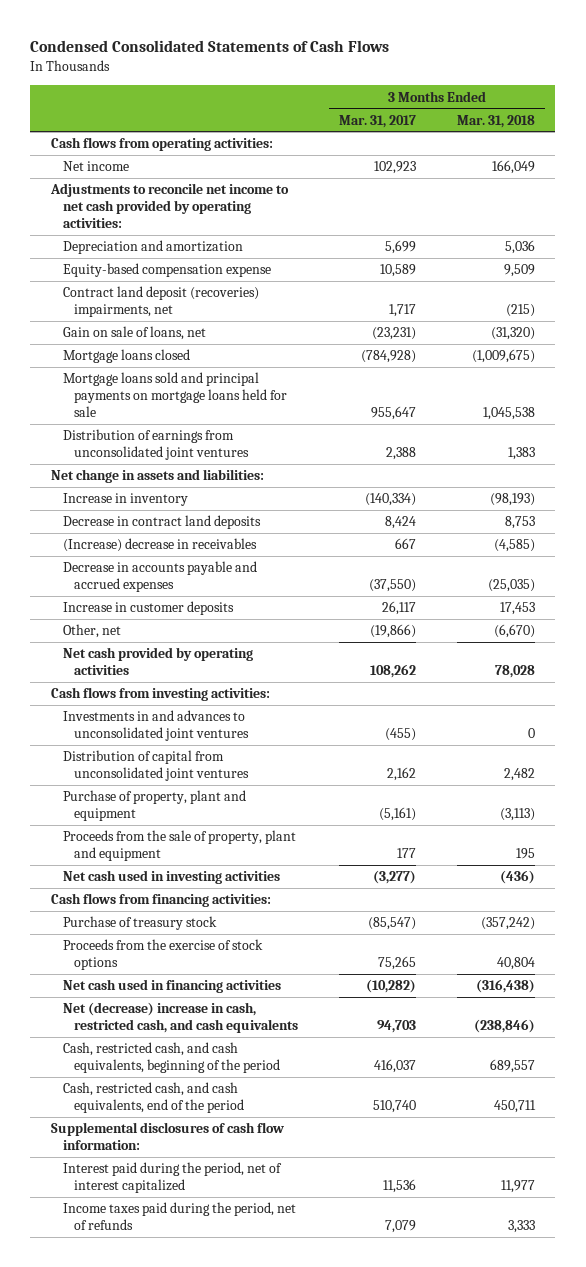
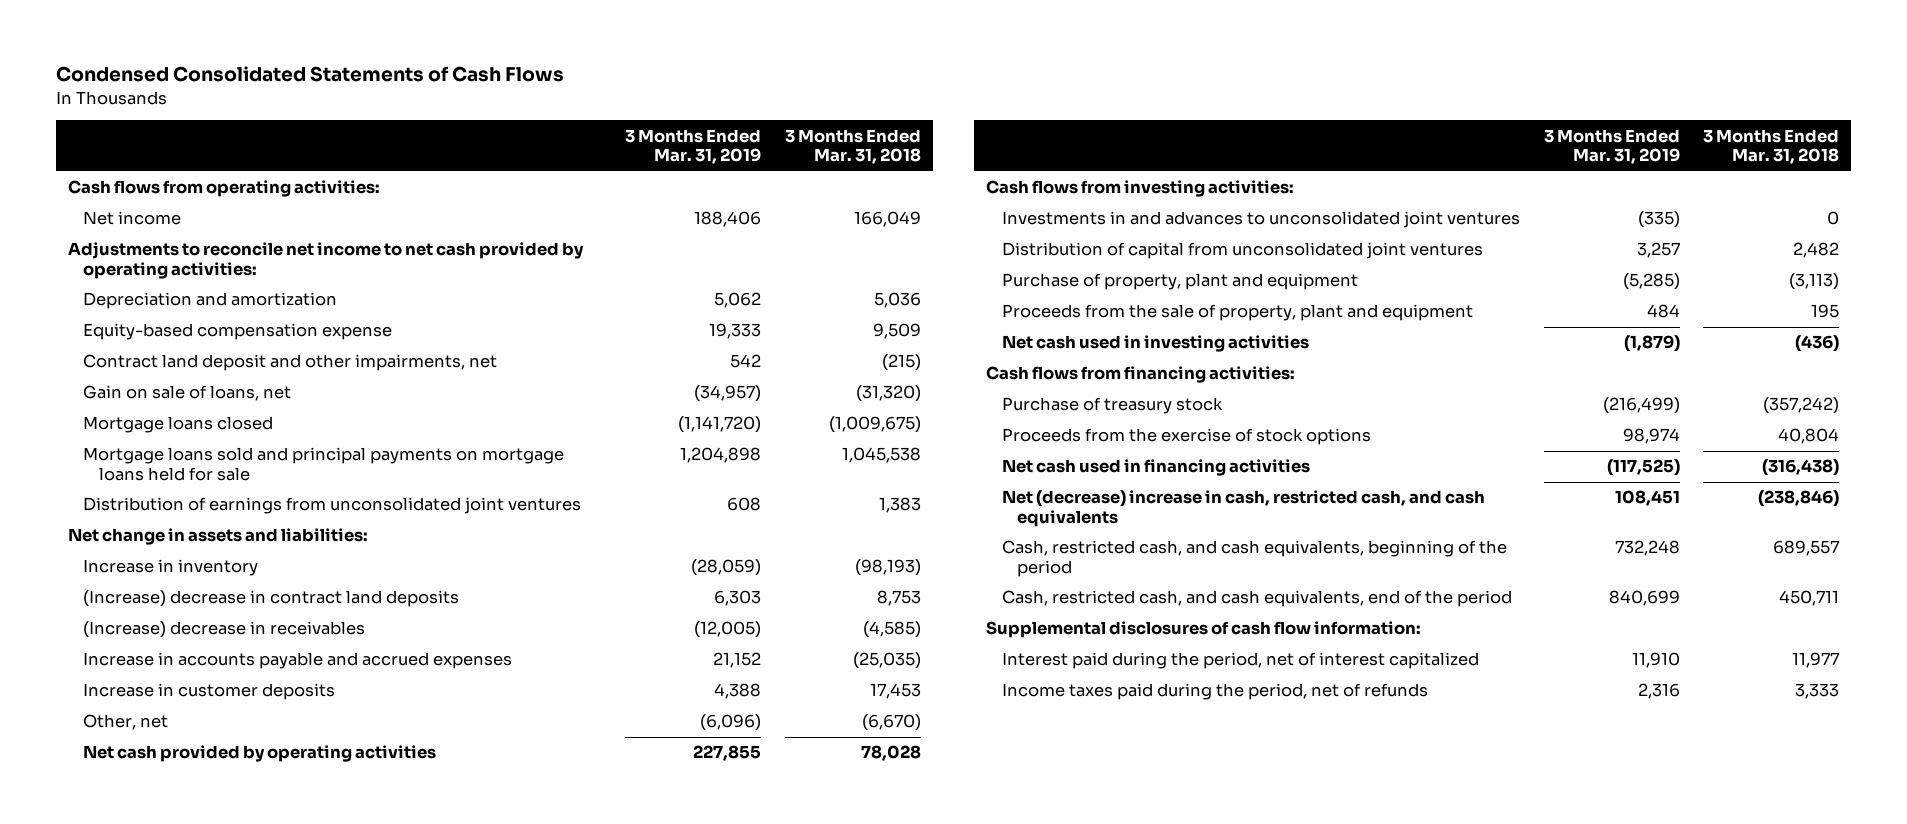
- | 3 Months Ended Mar. 31, 2017 | 3 Months Ended Mar. 31, 2018
+ | 3 Months Ended Mar. 31, 2019 | 3 Months Ended Mar. 31, 2018
- Contract land deposit (recoveries) impairments, net | 1,717 | (215)
+ Contract land deposit and other impairments, net | 542 | (215)
- Decrease in contract land deposits | 8,424 | 8,753
+ (Increase) decrease in contract land deposits | 6,303 | 8,753
- Decrease in accounts payable and accrued expenses | (37,550) | (25,035)
+ Increase in accounts payable and accrued expenses | 21,152 | (25,035)

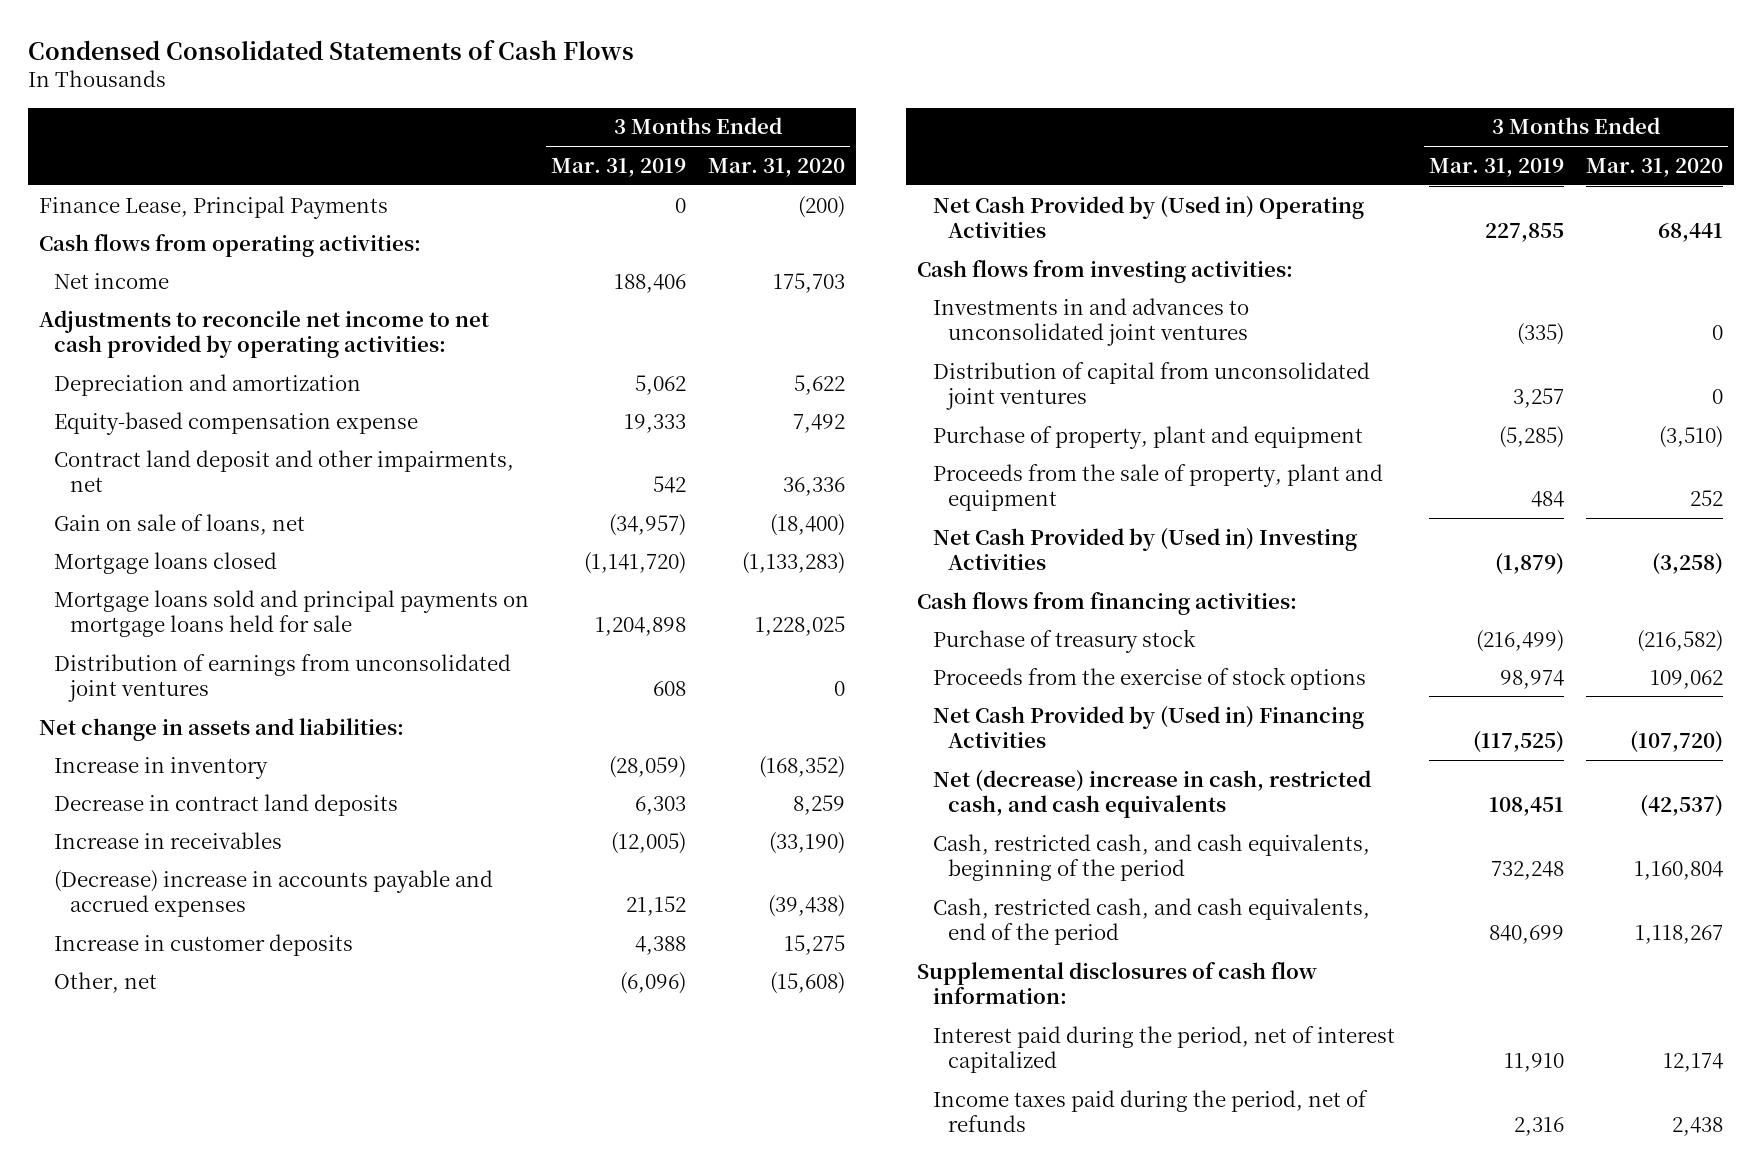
- | 3 Months Ended Mar. 31, 2019 | 3 Months Ended Mar. 31, 2018
+ | 3 Months Ended Mar. 31, 2019 | 3 Months Ended Mar. 31, 2020
+ Finance Lease, Principal Payments | 0 | (200)
- (Increase) decrease in contract land deposits | 6,303 | 8,753
- (Increase) decrease in receivables | (12,005) | (4,585)
- Increase in accounts payable and accrued expenses | 21,152 | (25,035)
+ Decrease in contract land deposits | 6,303 | 8,259
+ Increase in receivables | (12,005) | (33,190)
+ (Decrease) increase in accounts payable and accrued expenses | 21,152 | (39,438)
- Net cash provided by operating activities | 227,855 | 78,028
+ Net Cash Provided by (Used in) Operating Activities | 227,855 | 68,441
- Net cash used in investing activities | (1,879) | (436)
+ Net Cash Provided by (Used in) Investing Activities | (1,879) | (3,258)
- Net cash used in financing activities | (117,525) | (316,438)
+ Net Cash Provided by (Used in) Financing Activities | (117,525) | (107,720)

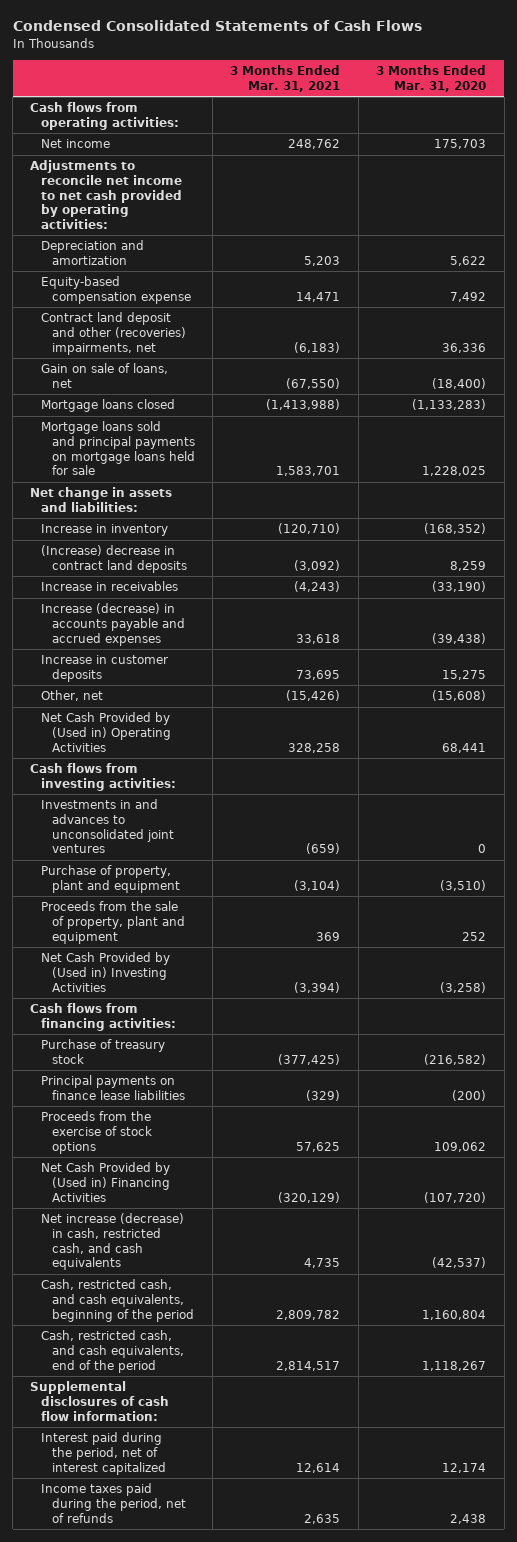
- | 3 Months Ended Mar. 31, 2019 | 3 Months Ended Mar. 31, 2020
+ | 3 Months Ended Mar. 31, 2021 | 3 Months Ended Mar. 31, 2020
- Finance Lease, Principal Payments | 0 | (200)
- Contract land deposit and other impairments, net | 542 | 36,336
+ Contract land deposit and other (recoveries) impairments, net | (6,183) | 36,336
- Distribution of earnings from unconsolidated joint ventures | 608 | 0
- Decrease in contract land deposits | 6,303 | 8,259
+ (Increase) decrease in contract land deposits | (3,092) | 8,259
- (Decrease) increase in accounts payable and accrued expenses | 21,152 | (39,438)
+ Increase (decrease) in accounts payable and accrued expenses | 33,618 | (39,438)
- Distribution of capital from unconsolidated joint ventures | 3,257 | 0
+ Principal payments on finance lease liabilities | (329) | (200)
- Net (decrease) increase in cash, restricted cash, and cash equivalents | 108,451 | (42,537)
+ Net increase (decrease) in cash, restricted cash, and cash equivalents | 4,735 | (42,537)

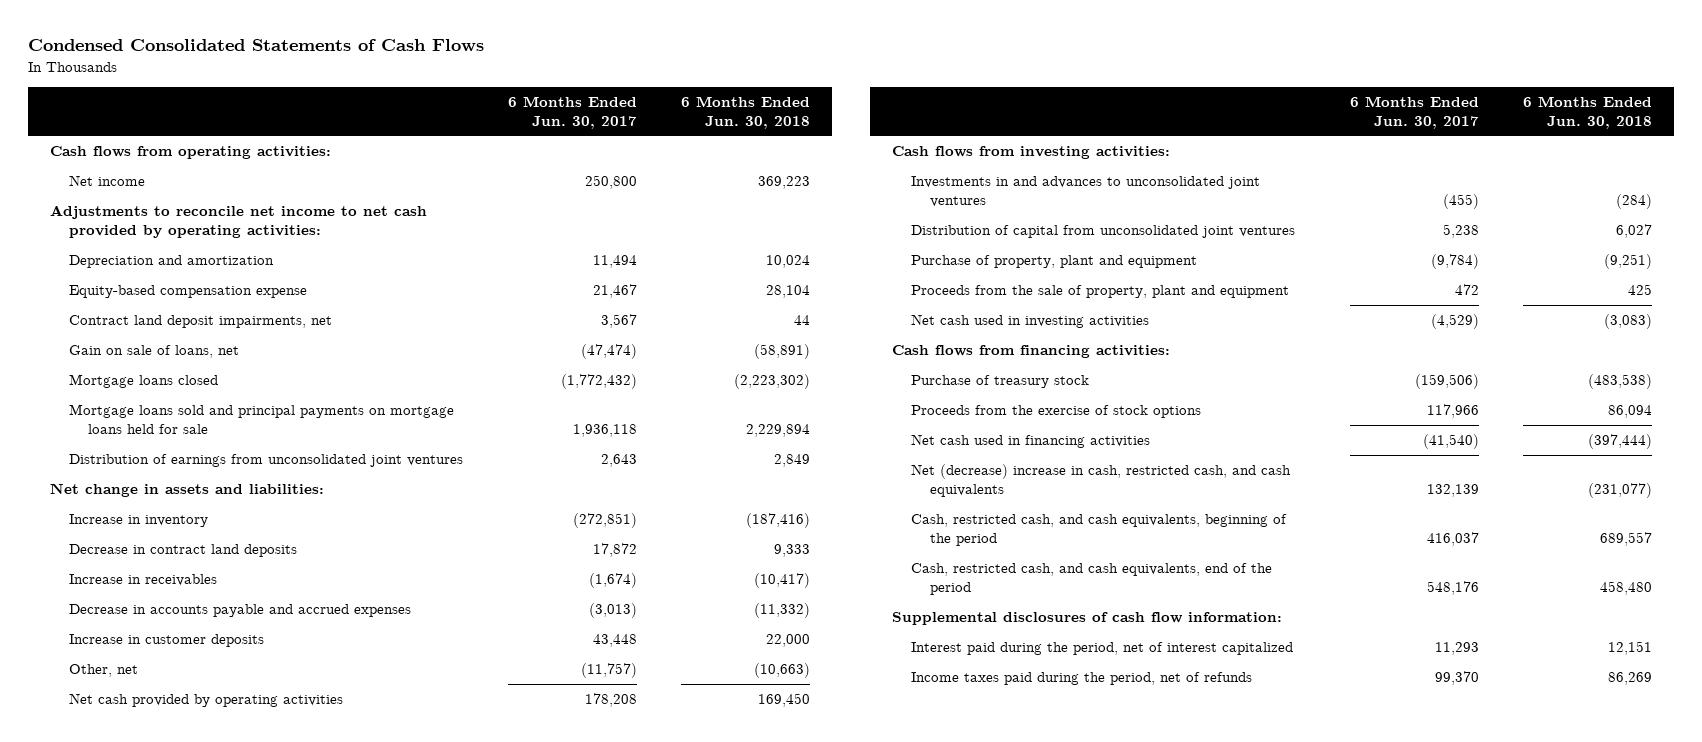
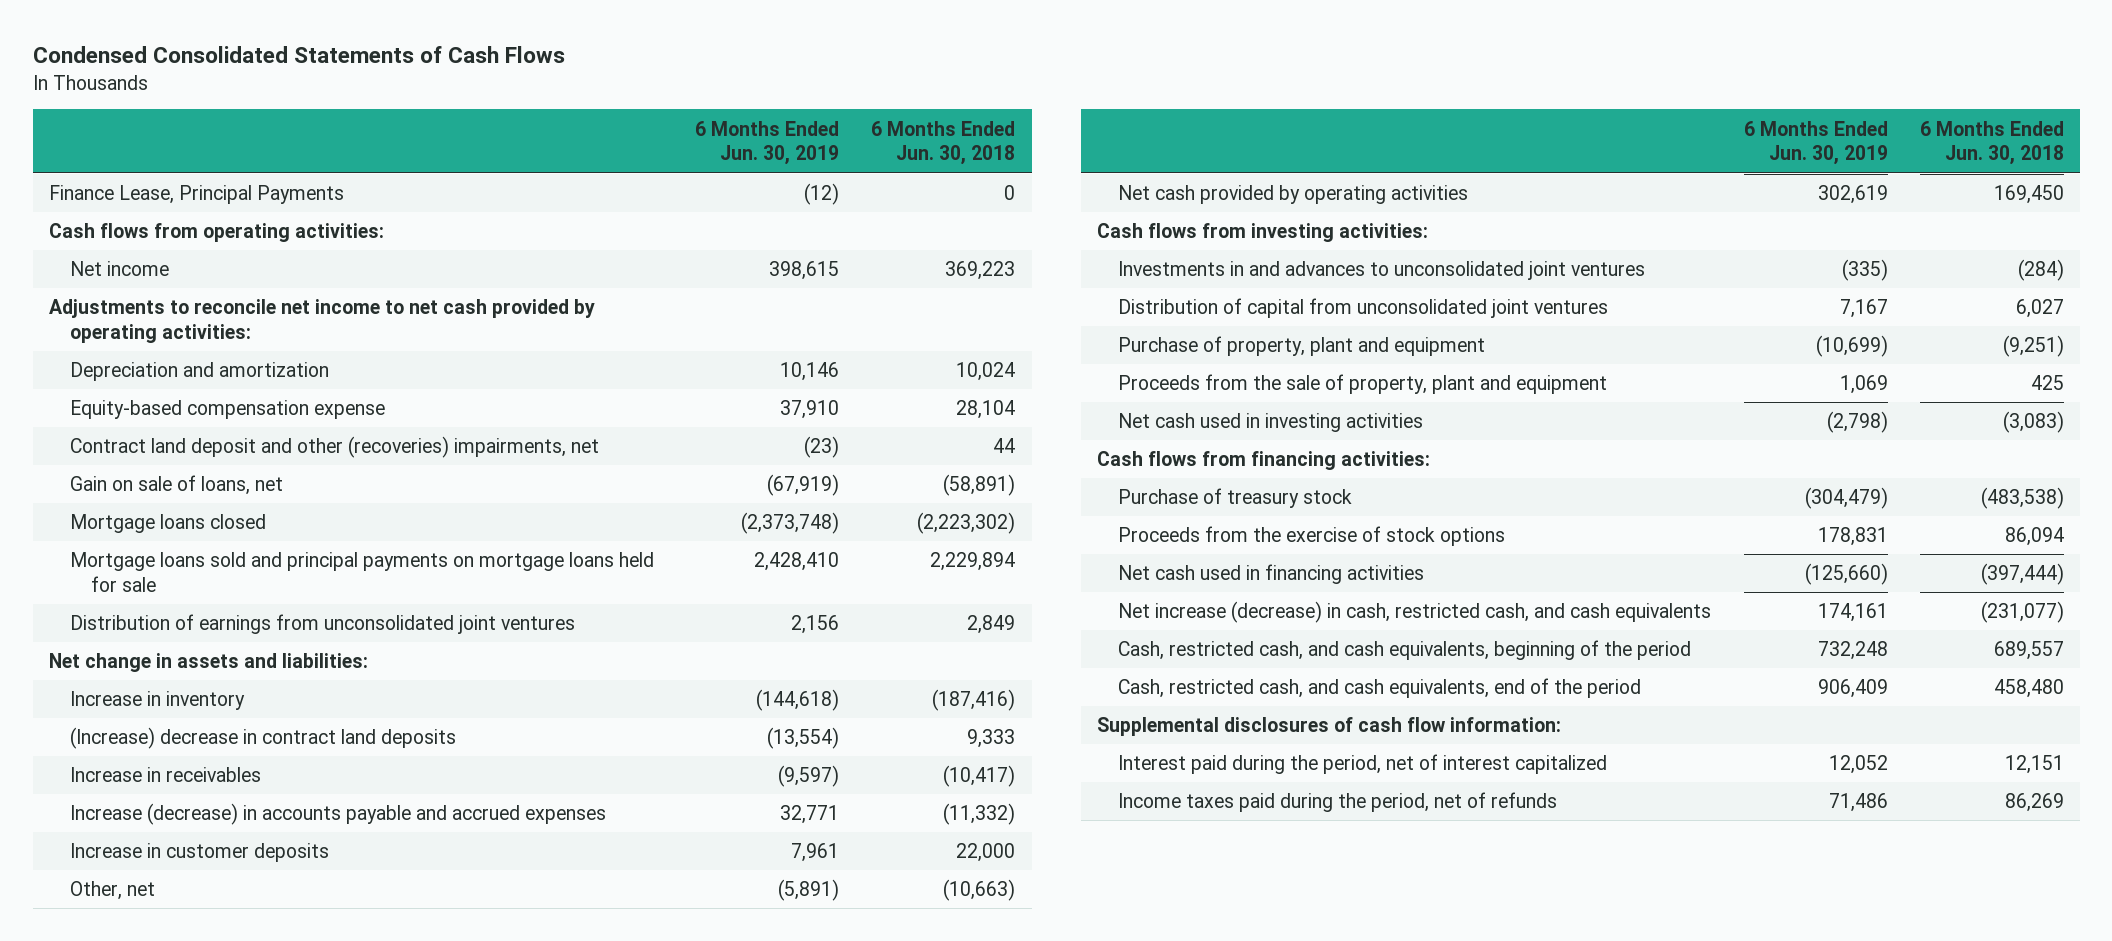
- | 6 Months Ended Jun. 30, 2017 | 6 Months Ended Jun. 30, 2018
+ | 6 Months Ended Jun. 30, 2019 | 6 Months Ended Jun. 30, 2018
+ Finance Lease, Principal Payments | (12) | 0
- Contract land deposit impairments, net | 3,567 | 44
+ Contract land deposit and other (recoveries) impairments, net | (23) | 44
- Decrease in contract land deposits | 17,872 | 9,333
+ (Increase) decrease in contract land deposits | (13,554) | 9,333
- Decrease in accounts payable and accrued expenses | (3,013) | (11,332)
+ Increase (decrease) in accounts payable and accrued expenses | 32,771 | (11,332)
- Net (decrease) increase in cash, restricted cash, and cash equivalents | 132,139 | (231,077)
+ Net increase (decrease) in cash, restricted cash, and cash equivalents | 174,161 | (231,077)

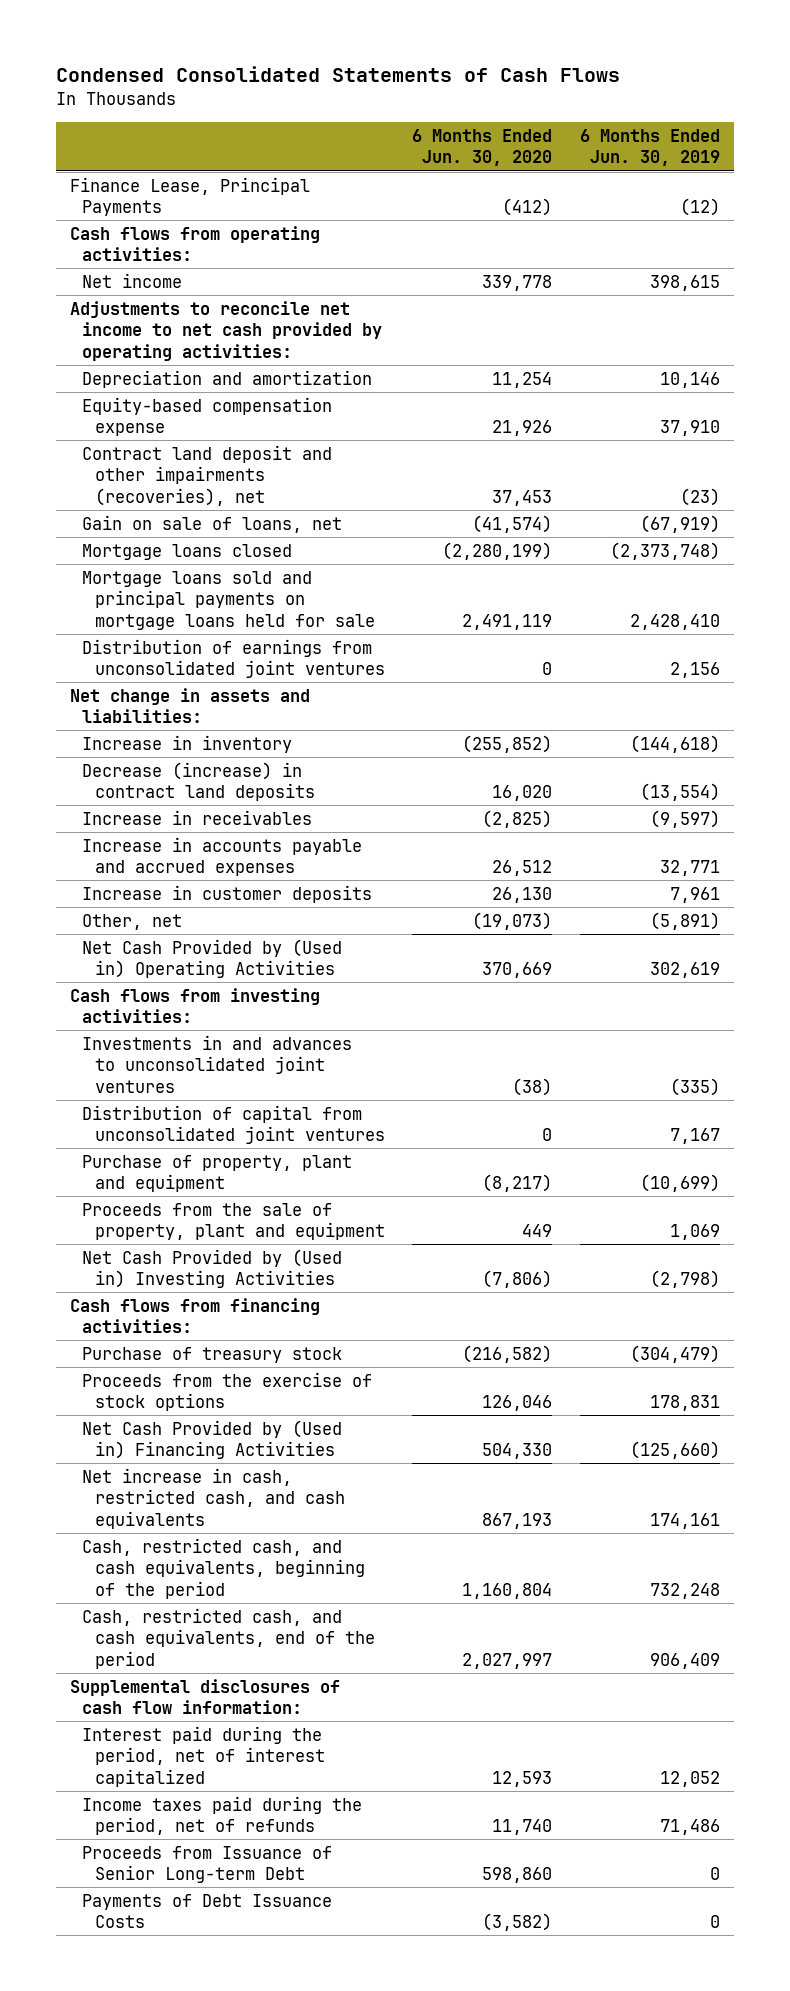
- | 6 Months Ended Jun. 30, 2019 | 6 Months Ended Jun. 30, 2018
+ | 6 Months Ended Jun. 30, 2020 | 6 Months Ended Jun. 30, 2019
- Contract land deposit and other (recoveries) impairments, net | (23) | 44
+ Contract land deposit and other impairments (recoveries), net | 37,453 | (23)
- (Increase) decrease in contract land deposits | (13,554) | 9,333
+ Decrease (increase) in contract land deposits | 16,020 | (13,554)
- Increase (decrease) in accounts payable and accrued expenses | 32,771 | (11,332)
+ Increase in accounts payable and accrued expenses | 26,512 | 32,771
- Net cash provided by operating activities | 302,619 | 169,450
+ Net Cash Provided by (Used in) Operating Activities | 370,669 | 302,619
- Net cash used in investing activities | (2,798) | (3,083)
+ Net Cash Provided by (Used in) Investing Activities | (7,806) | (2,798)
- Net cash used in financing activities | (125,660) | (397,444)
- Net increase (decrease) in cash, restricted cash, and cash equivalents | 174,161 | (231,077)
+ Net Cash Provided by (Used in) Financing Activities | 504,330 | (125,660)
+ Net increase in cash, restricted cash, and cash equivalents | 867,193 | 174,161
+ Proceeds from Issuance of Senior Long-term Debt | 598,860 | 0
+ Payments of Debt Issuance Costs | (3,582) | 0

